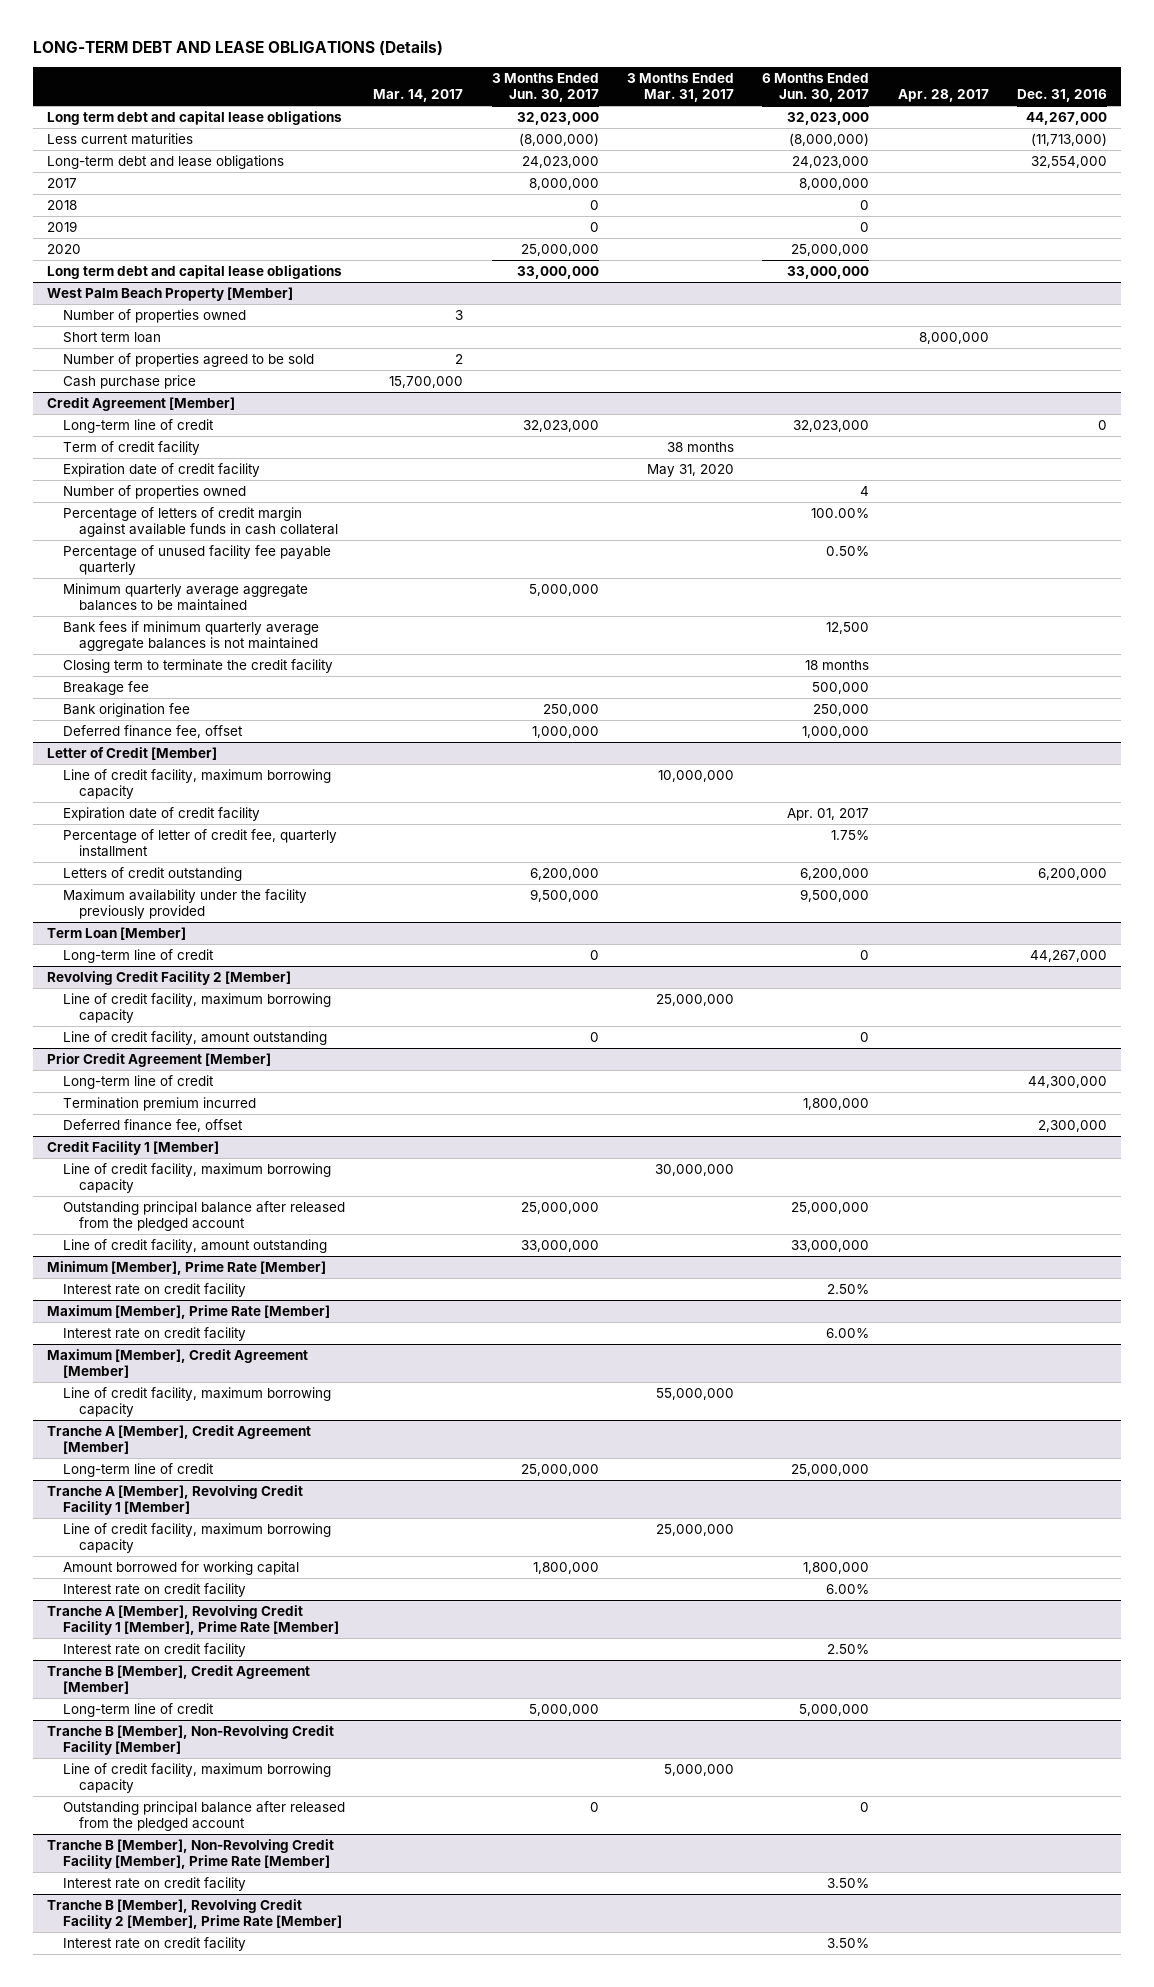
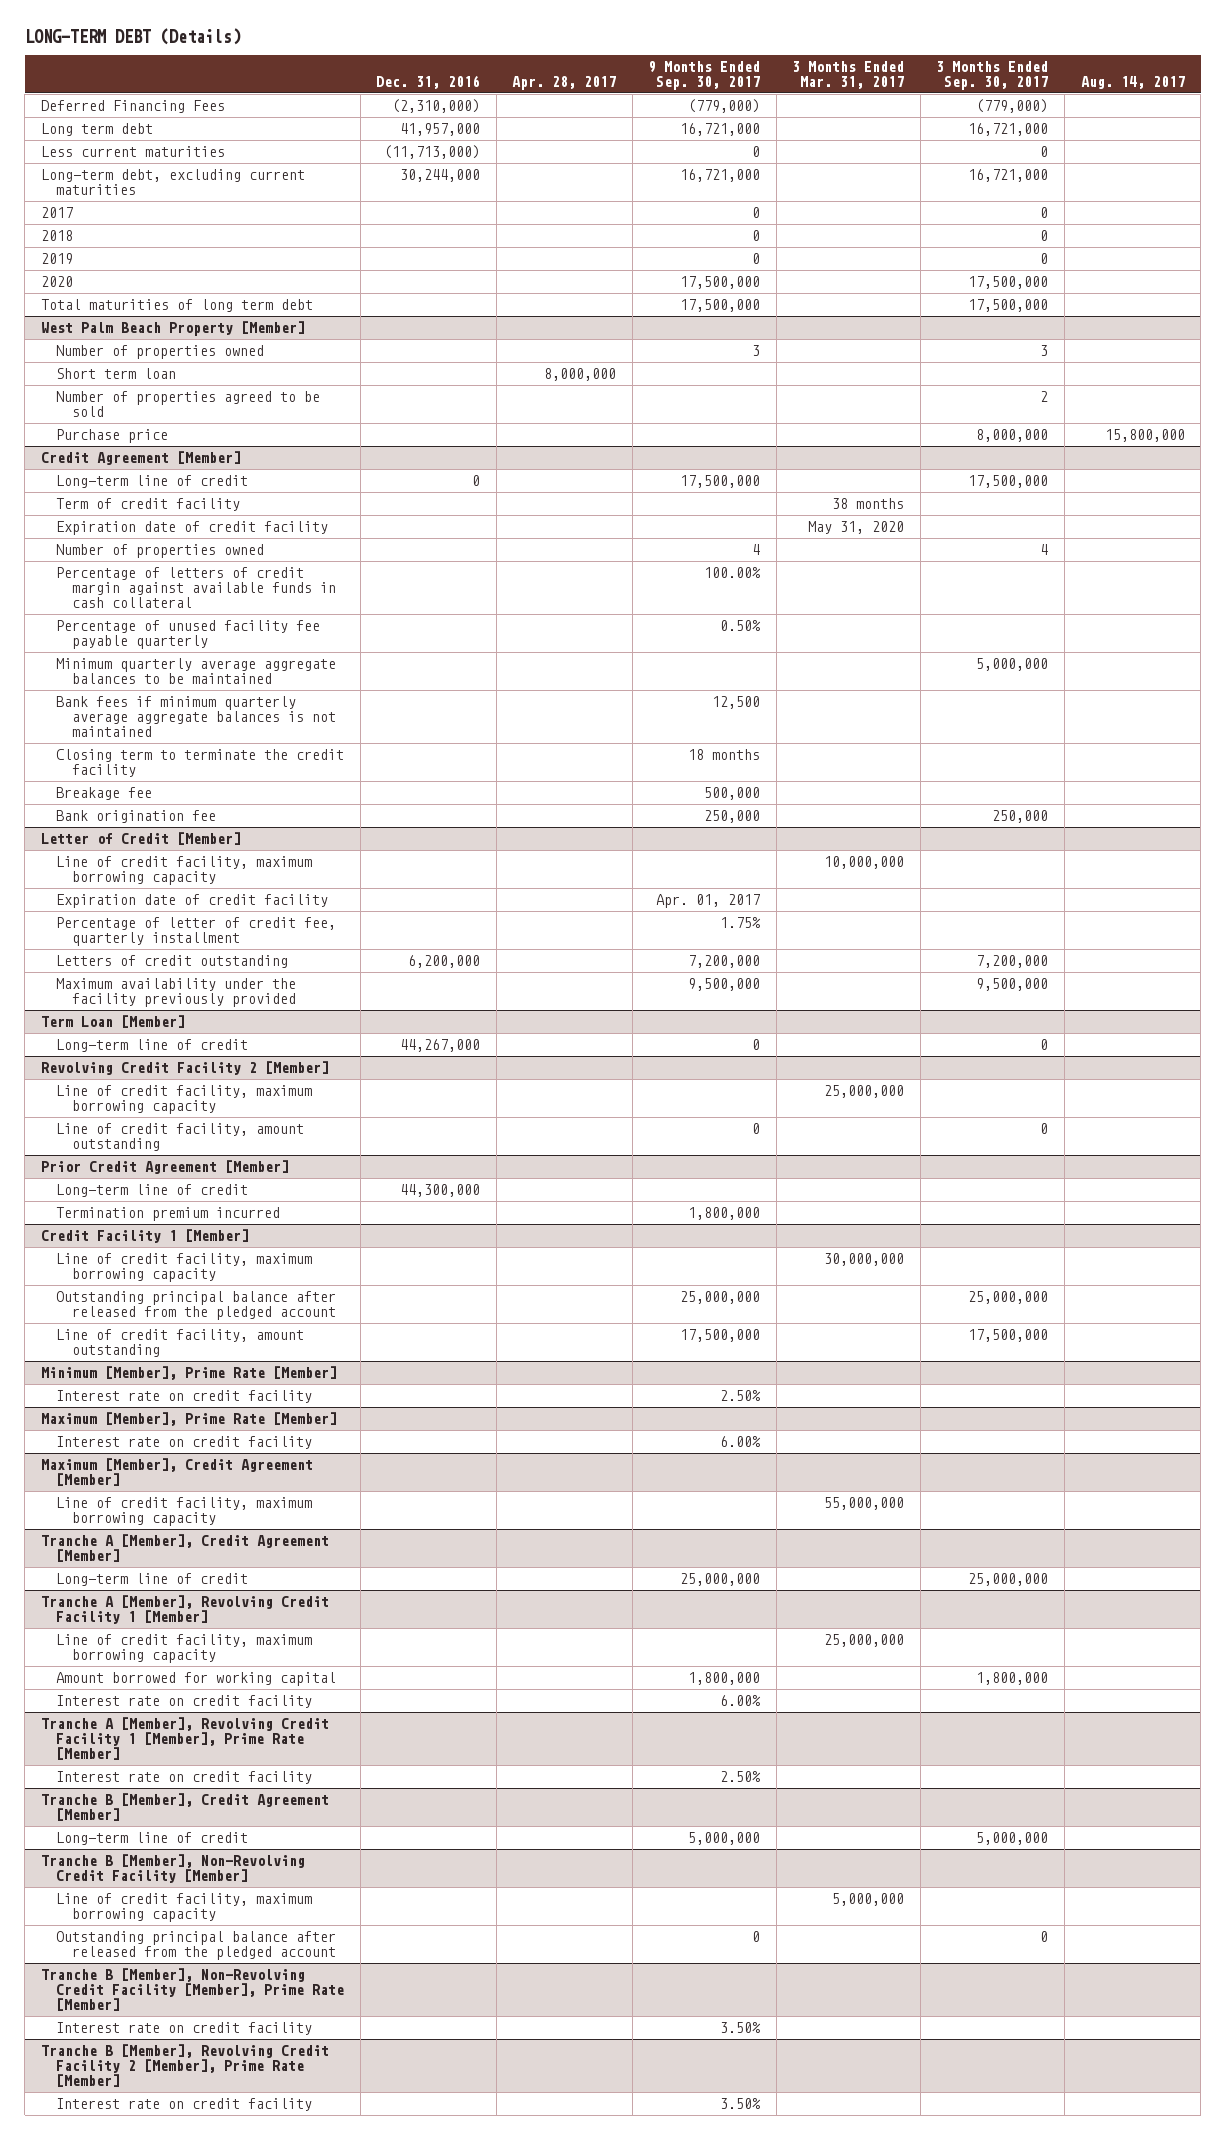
- LONG-TERM DEBT AND LEASE OBLIGATIONS (Details)
+ LONG-TERM DEBT (Details)
- | Mar. 14, 2017 | 3 Months Ended Jun. 30, 2017 | 3 Months Ended Mar. 31, 2017 | 6 Months Ended Jun. 30, 2017 | Apr. 28, 2017 | Dec. 31, 2016
+ | Dec. 31, 2016 | Apr. 28, 2017 | 9 Months Ended Sep. 30, 2017 | 3 Months Ended Mar. 31, 2017 | 3 Months Ended Sep. 30, 2017 | Aug. 14, 2017
- Long term debt and capital lease obligations | | 32,023,000 | | 32,023,000 | | 44,267,000
+ Deferred Financing Fees | (2,310,000) | | (779,000) | | (779,000) |
+ Long term debt | 41,957,000 | | 16,721,000 | | 16,721,000 |
- Long-term debt and lease obligations | | 24,023,000 | | 24,023,000 | | 32,554,000
+ Long-term debt, excluding current maturities | 30,244,000 | | 16,721,000 | | 16,721,000 |
- Long term debt and capital lease obligations | | 33,000,000 | | 33,000,000 | |
+ Total maturities of long term debt | | | 17,500,000 | | 17,500,000 |
@ West Palm Beach Property [Member]
- Cash purchase price | 15,700,000 | | | | |
+ Purchase price | | | | | 8,000,000 | 15,800,000
@ Credit Agreement [Member]
- Deferred finance fee, offset | | 1,000,000 | | 1,000,000 | |
@ Prior Credit Agreement [Member]
- Deferred finance fee, offset | | | | | | 2,300,000

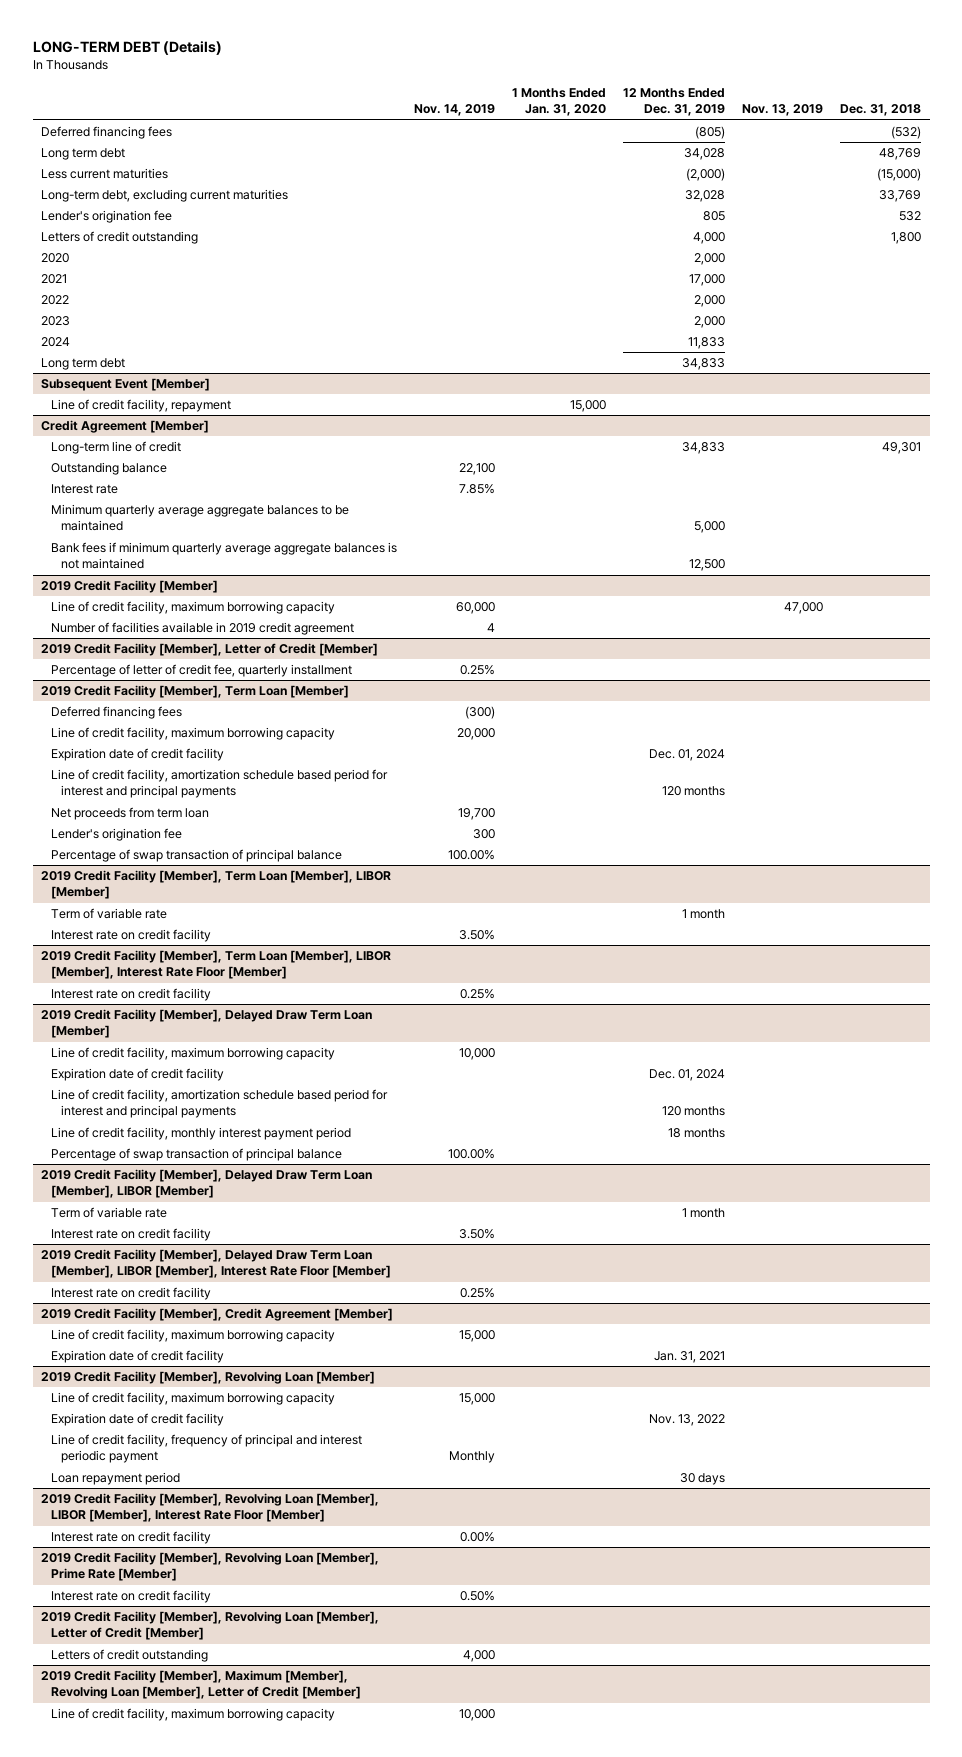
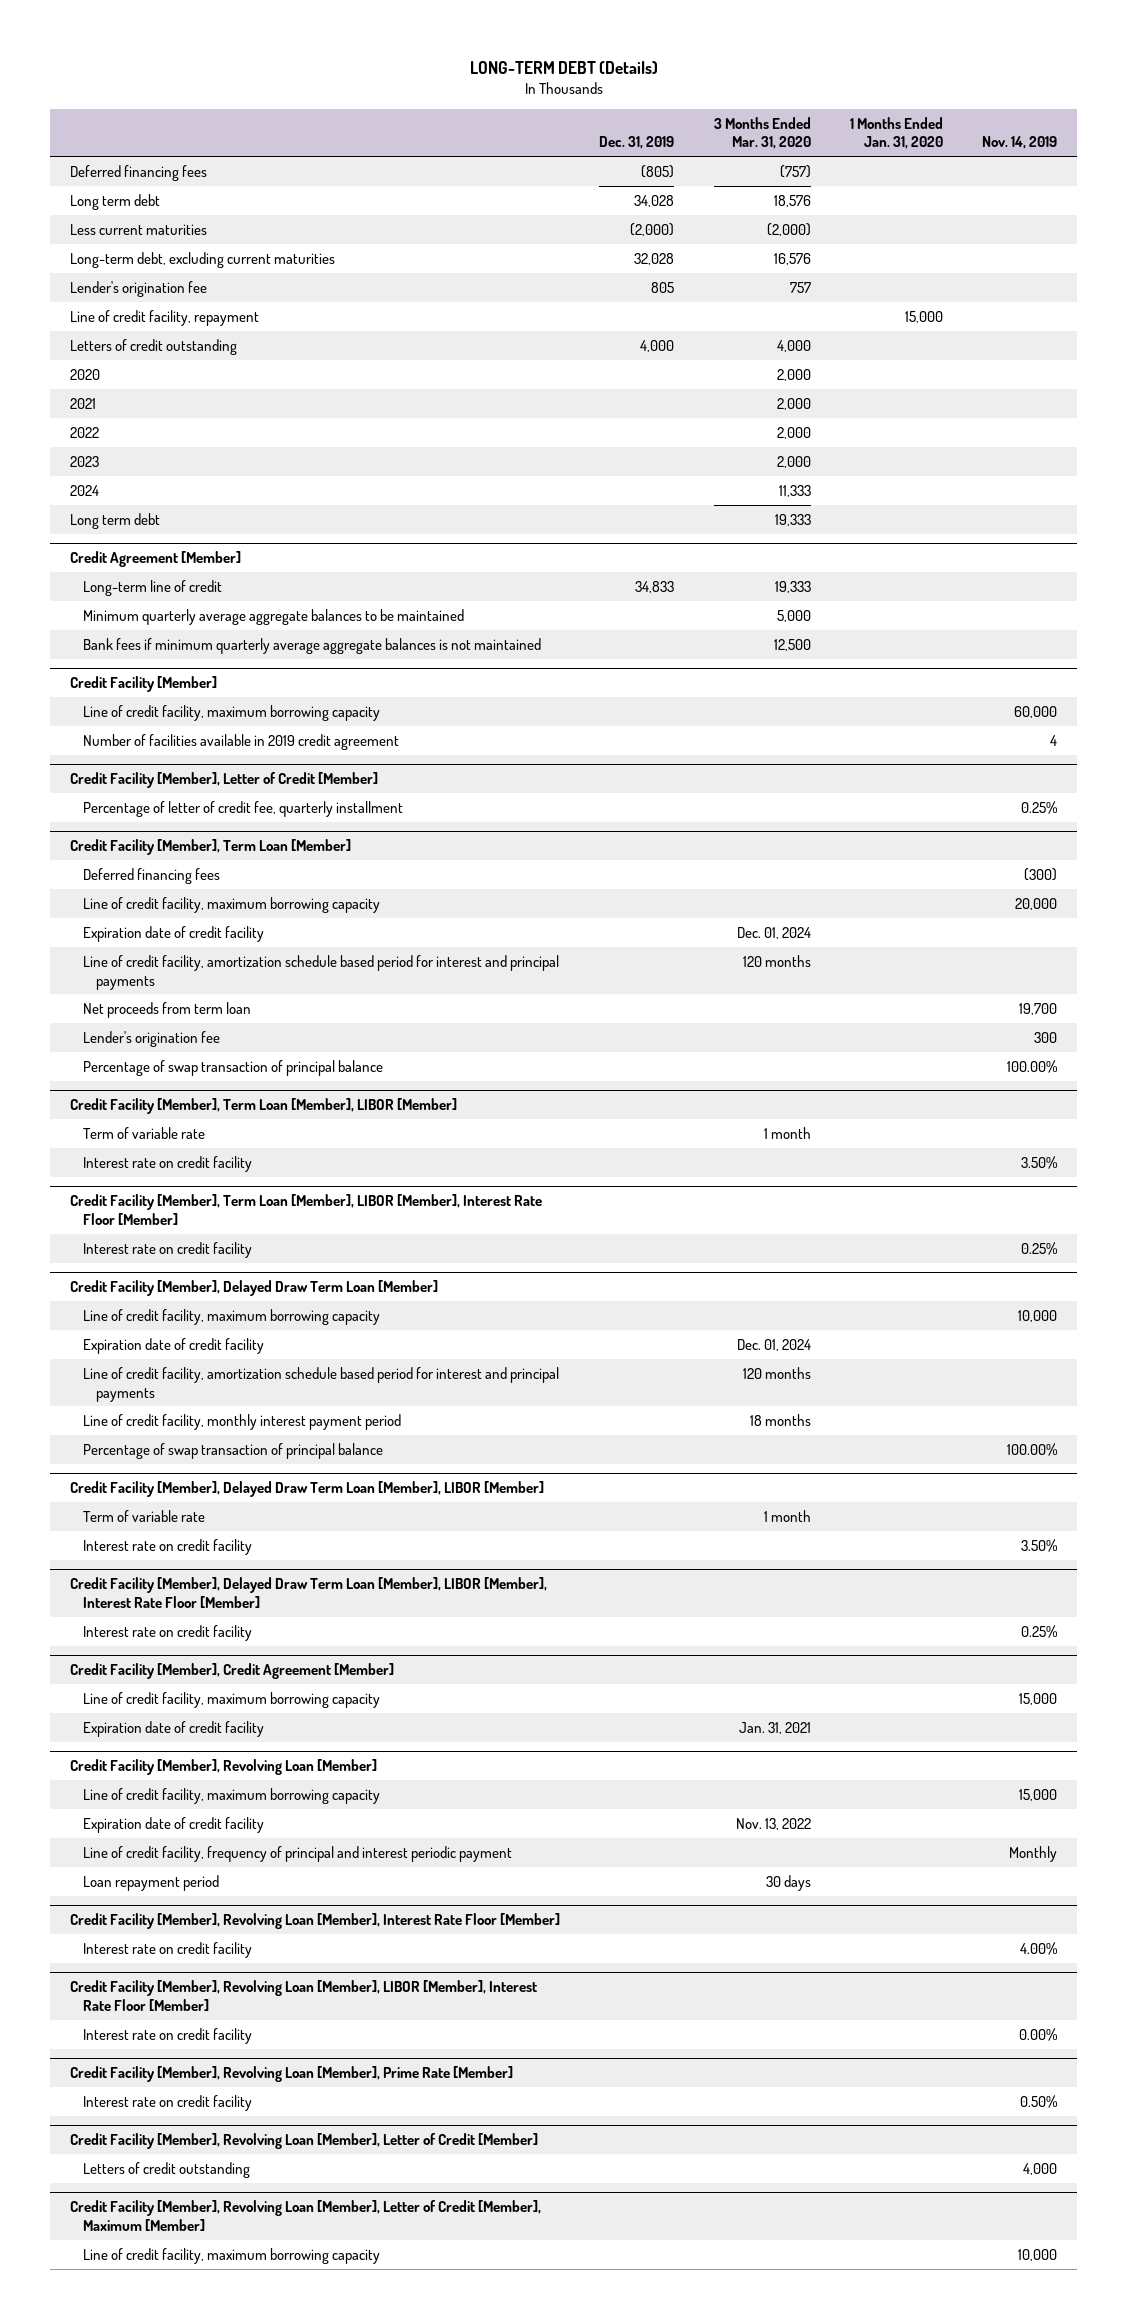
- | Nov. 14, 2019 | 1 Months Ended Jan. 31, 2020 | 12 Months Ended Dec. 31, 2019 | Nov. 13, 2019 | Dec. 31, 2018
+ | Dec. 31, 2019 | 3 Months Ended Mar. 31, 2020 | 1 Months Ended Jan. 31, 2020 | Nov. 14, 2019
+ Line of credit facility, repayment | | | 15,000 |
- Subsequent Event [Member]
- Line of credit facility, repayment | | 15,000 | | |
@ Credit Agreement [Member]
- Outstanding balance | 22,100 | | | |
- Interest rate | 7.85% | | | |
- 2019 Credit Facility [Member]
+ Credit Facility [Member]
- 2019 Credit Facility [Member], Letter of Credit [Member]
+ Credit Facility [Member], Letter of Credit [Member]
- 2019 Credit Facility [Member], Term Loan [Member]
+ Credit Facility [Member], Term Loan [Member]
- 2019 Credit Facility [Member], Term Loan [Member], LIBOR [Member]
+ Credit Facility [Member], Term Loan [Member], LIBOR [Member]
- 2019 Credit Facility [Member], Term Loan [Member], LIBOR [Member], Interest Rate Floor [Member]
+ Credit Facility [Member], Term Loan [Member], LIBOR [Member], Interest Rate Floor [Member]
- 2019 Credit Facility [Member], Delayed Draw Term Loan [Member]
+ Credit Facility [Member], Delayed Draw Term Loan [Member]
- 2019 Credit Facility [Member], Delayed Draw Term Loan [Member], LIBOR [Member]
+ Credit Facility [Member], Delayed Draw Term Loan [Member], LIBOR [Member]
- 2019 Credit Facility [Member], Delayed Draw Term Loan [Member], LIBOR [Member], Interest Rate Floor [Member]
+ Credit Facility [Member], Delayed Draw Term Loan [Member], LIBOR [Member], Interest Rate Floor [Member]
- 2019 Credit Facility [Member], Credit Agreement [Member]
+ Credit Facility [Member], Credit Agreement [Member]
- 2019 Credit Facility [Member], Revolving Loan [Member]
+ Credit Facility [Member], Revolving Loan [Member]
- 2019 Credit Facility [Member], Revolving Loan [Member], LIBOR [Member], Interest Rate Floor [Member]
+ Credit Facility [Member], Revolving Loan [Member], Interest Rate Floor [Member]
+ Interest rate on credit facility | | | | 4.00%
+ Credit Facility [Member], Revolving Loan [Member], LIBOR [Member], Interest Rate Floor [Member]
- 2019 Credit Facility [Member], Revolving Loan [Member], Prime Rate [Member]
+ Credit Facility [Member], Revolving Loan [Member], Prime Rate [Member]
- 2019 Credit Facility [Member], Revolving Loan [Member], Letter of Credit [Member]
+ Credit Facility [Member], Revolving Loan [Member], Letter of Credit [Member]
- 2019 Credit Facility [Member], Maximum [Member], Revolving Loan [Member], Letter of Credit [Member]
+ Credit Facility [Member], Revolving Loan [Member], Letter of Credit [Member], Maximum [Member]

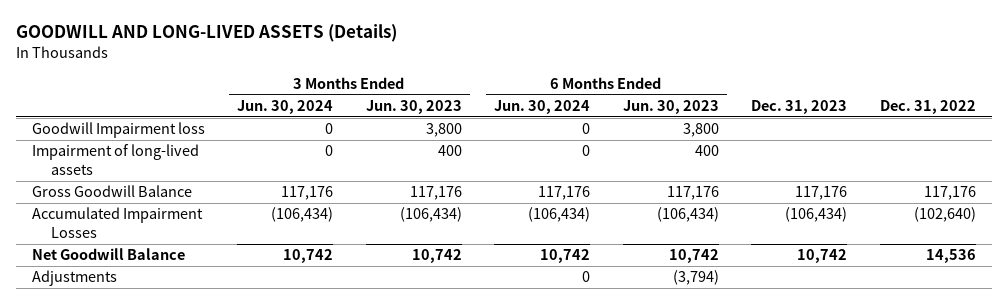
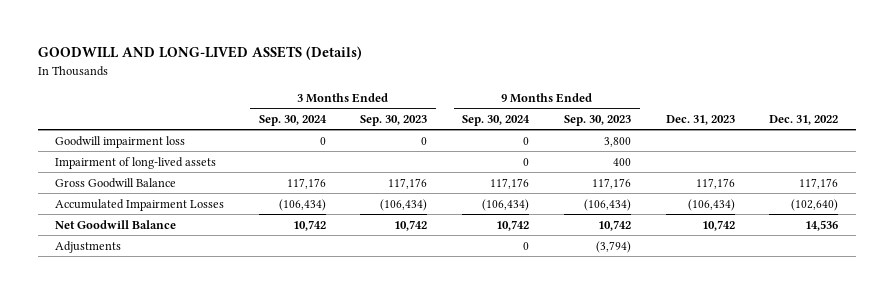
- | 3 Months Ended Jun. 30, 2024 | 3 Months Ended Jun. 30, 2023 | 6 Months Ended Jun. 30, 2024 | 6 Months Ended Jun. 30, 2023 | Dec. 31, 2023 | Dec. 31, 2022
+ | 3 Months Ended Sep. 30, 2024 | 3 Months Ended Sep. 30, 2023 | 9 Months Ended Sep. 30, 2024 | 9 Months Ended Sep. 30, 2023 | Dec. 31, 2023 | Dec. 31, 2022
- Goodwill Impairment loss | 0 | 3,800 | 0 | 3,800 | |
+ Goodwill impairment loss | 0 | 0 | 0 | 3,800 | |

